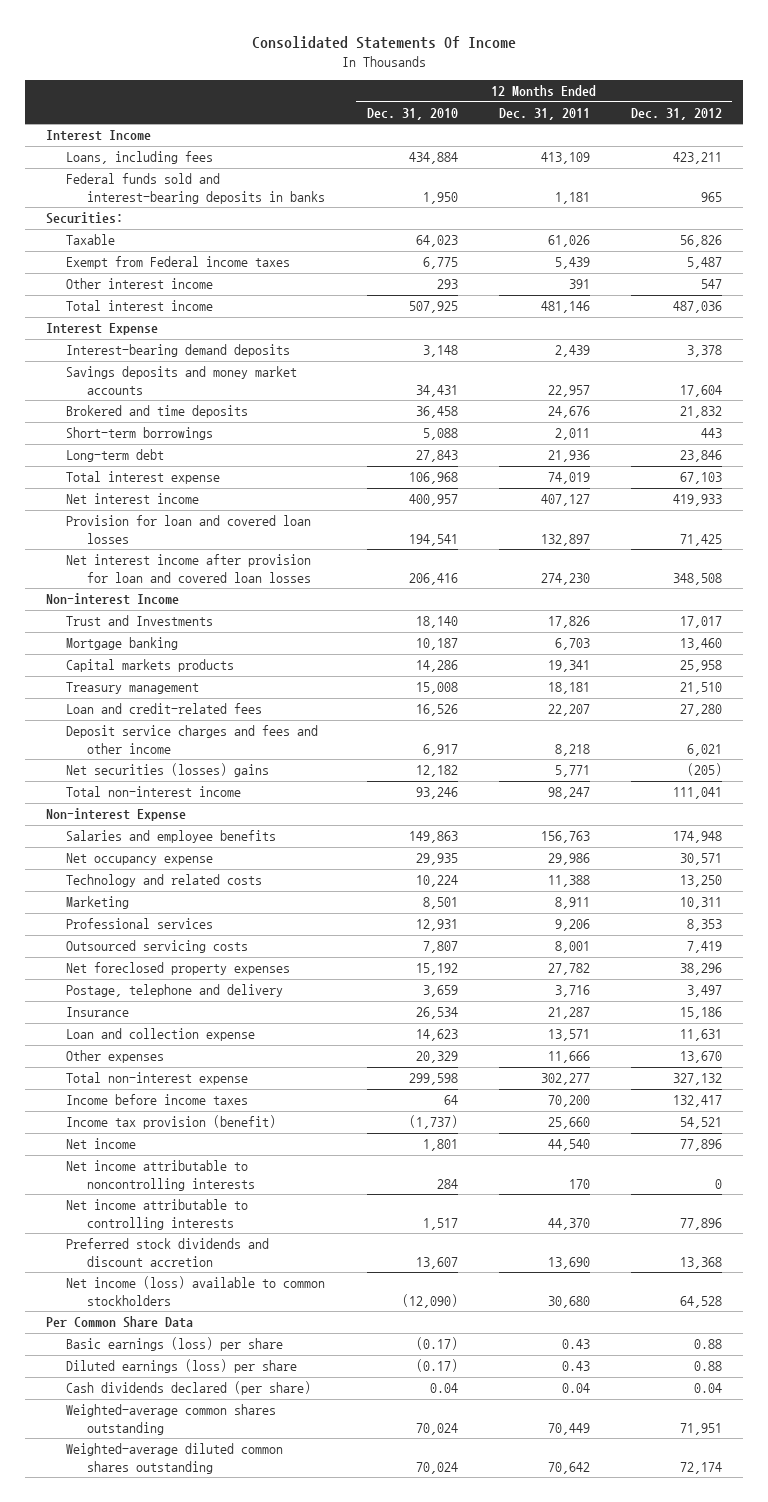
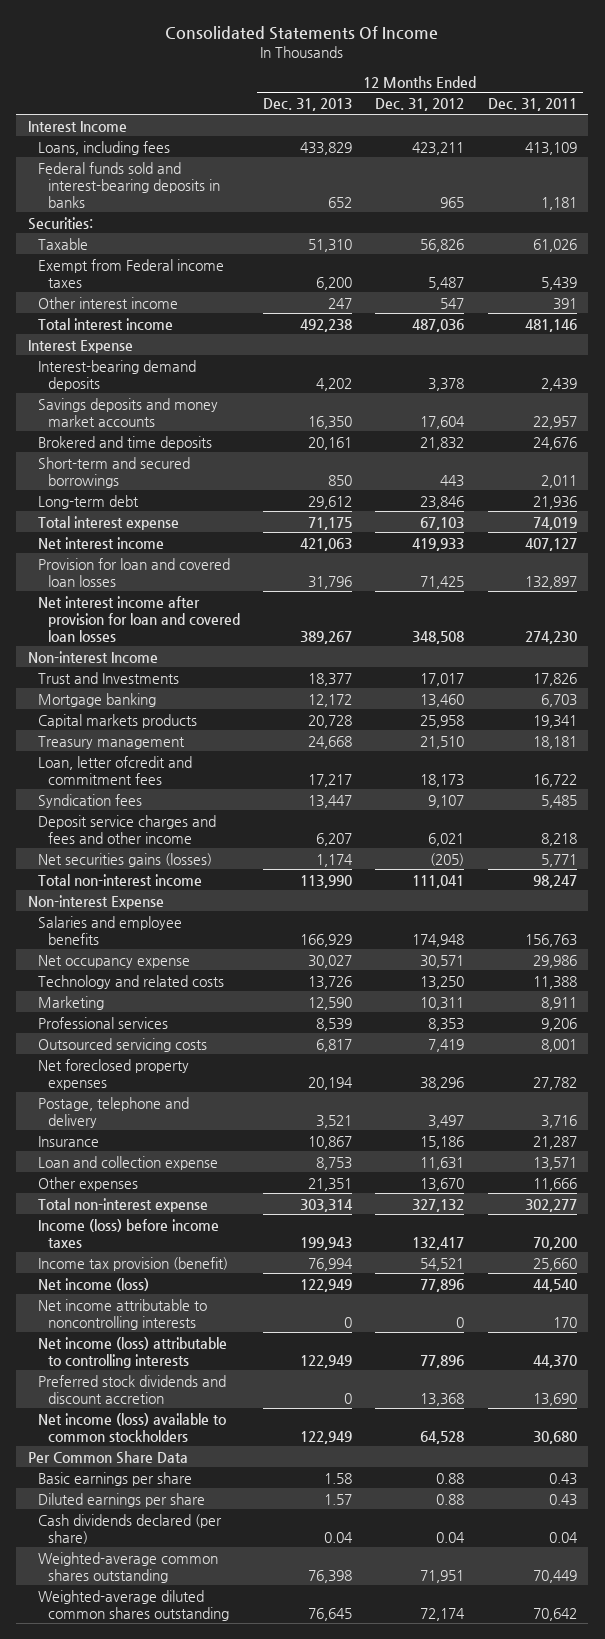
- | 12 Months Ended Dec. 31, 2010 | 12 Months Ended Dec. 31, 2011 | 12 Months Ended Dec. 31, 2012
+ | 12 Months Ended Dec. 31, 2013 | 12 Months Ended Dec. 31, 2012 | 12 Months Ended Dec. 31, 2011
- Short-term borrowings | 5,088 | 2,011 | 443
+ Short-term and secured borrowings | 850 | 443 | 2,011
- Loan and credit-related fees | 16,526 | 22,207 | 27,280
+ Loan, letter ofcredit and commitment fees | 17,217 | 18,173 | 16,722
+ Syndication fees | 13,447 | 9,107 | 5,485
- Net securities (losses) gains | 12,182 | 5,771 | (205)
+ Net securities gains (losses) | 1,174 | (205) | 5,771
- Income before income taxes | 64 | 70,200 | 132,417
+ Income (loss) before income taxes | 199,943 | 132,417 | 70,200
- Net income | 1,801 | 44,540 | 77,896
+ Net income (loss) | 122,949 | 77,896 | 44,540
- Net income attributable to controlling interests | 1,517 | 44,370 | 77,896
+ Net income (loss) attributable to controlling interests | 122,949 | 77,896 | 44,370
- Basic earnings (loss) per share | (0.17) | 0.43 | 0.88
- Diluted earnings (loss) per share | (0.17) | 0.43 | 0.88
+ Basic earnings per share | 1.58 | 0.88 | 0.43
+ Diluted earnings per share | 1.57 | 0.88 | 0.43

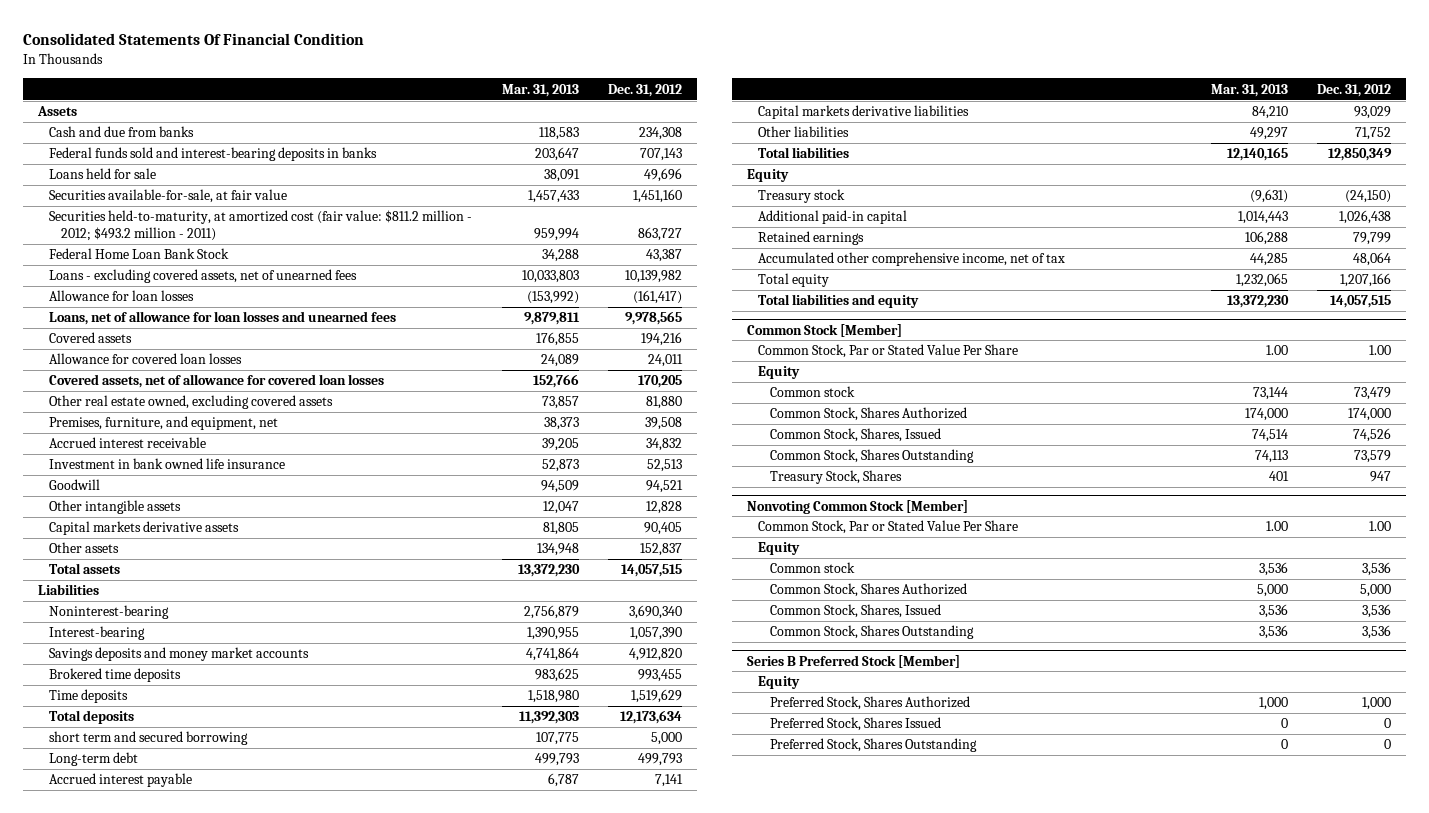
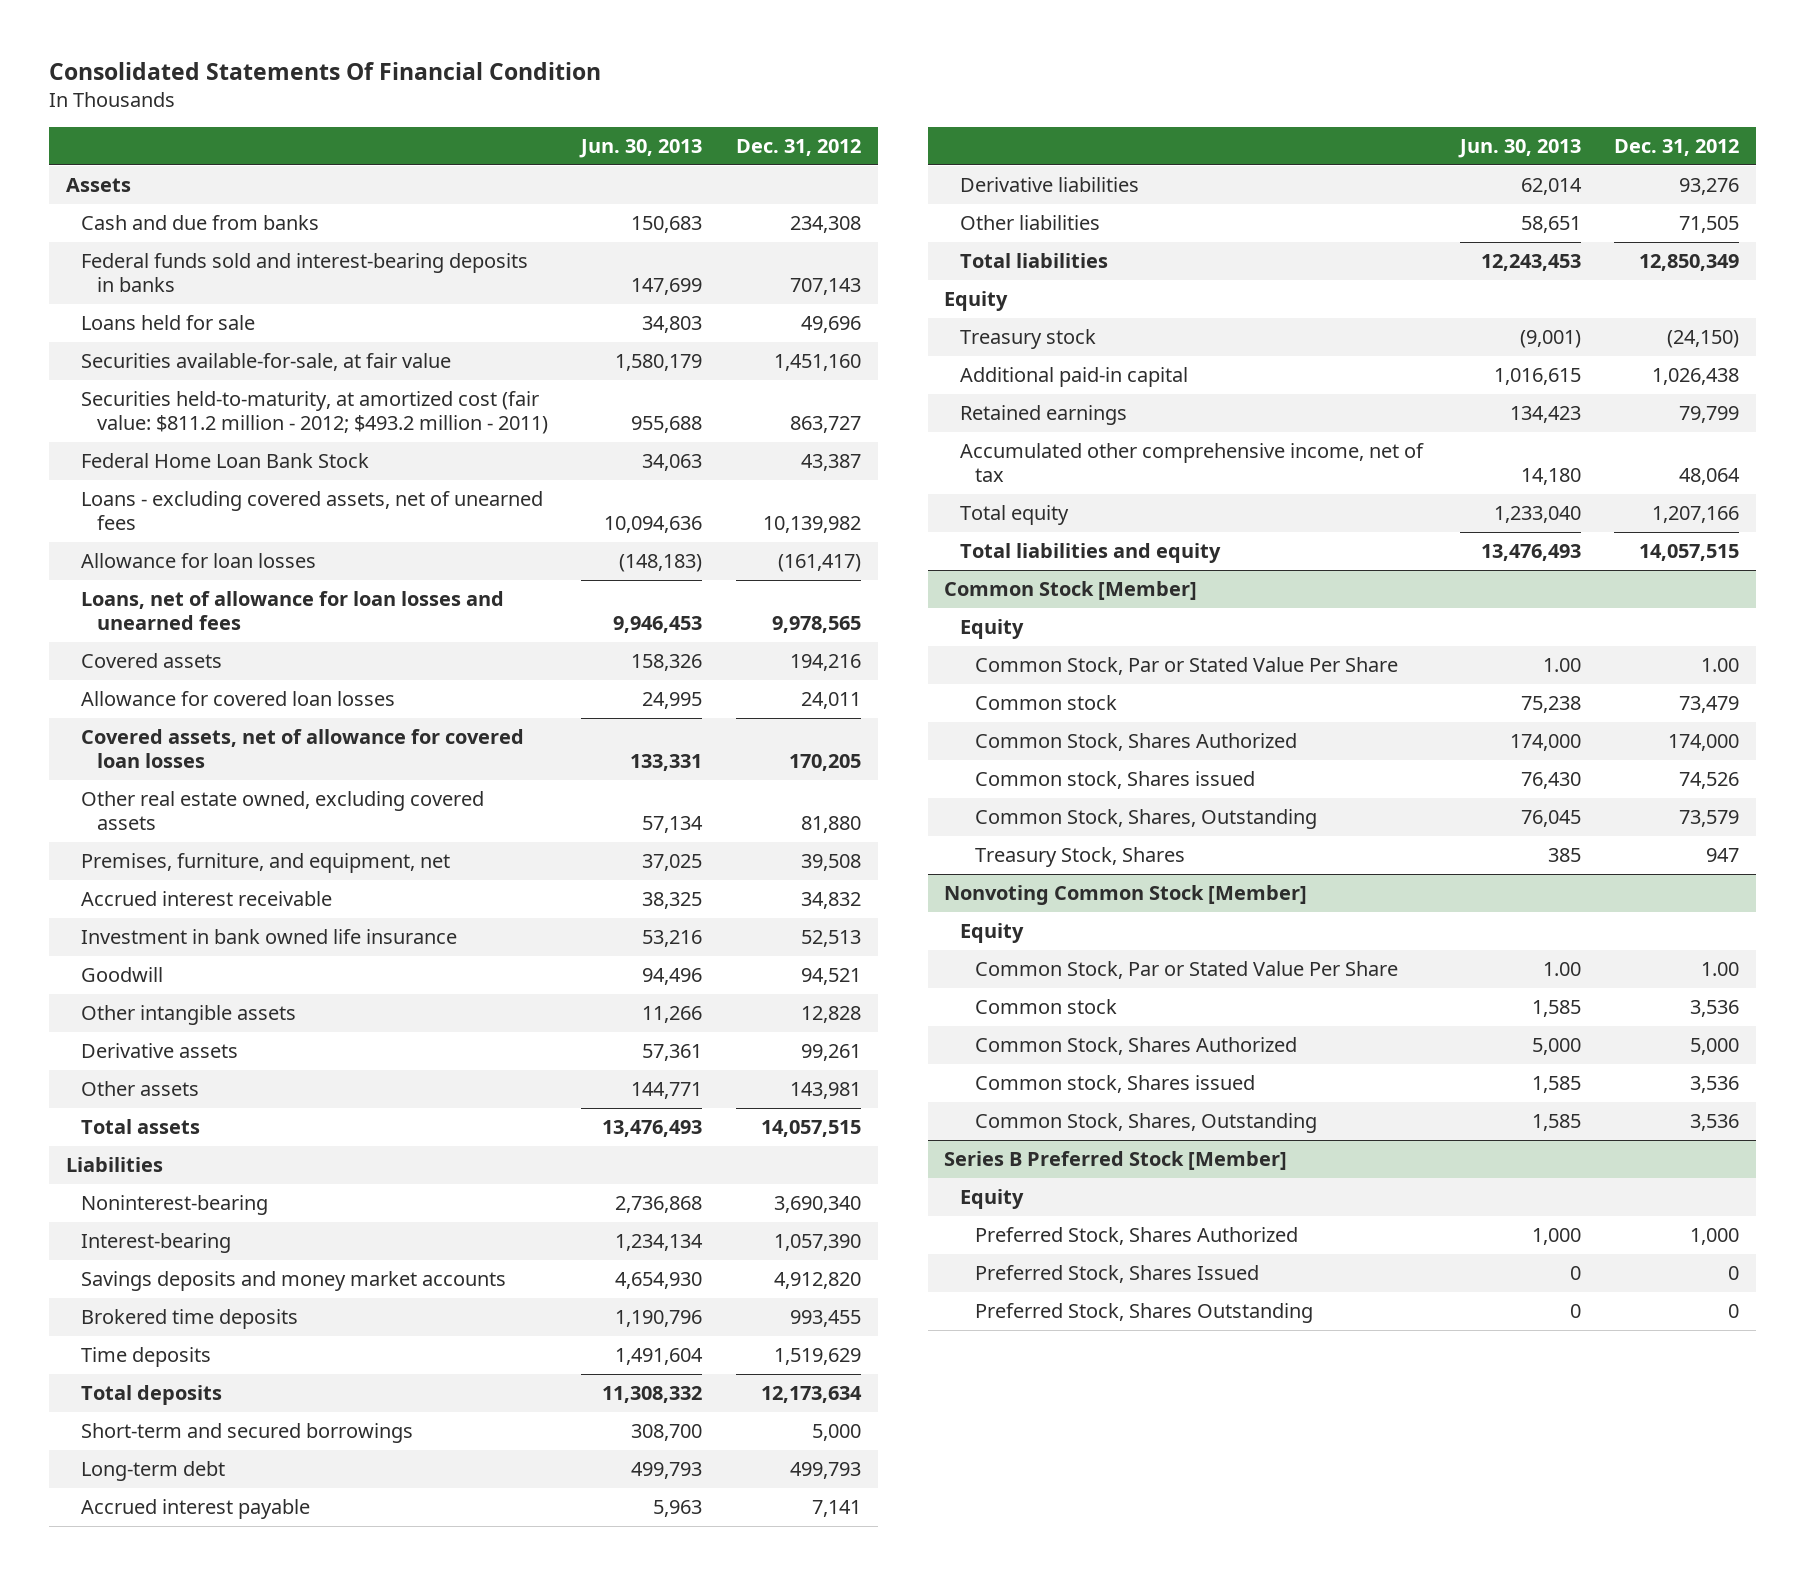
- | Mar. 31, 2013 | Dec. 31, 2012
+ | Jun. 30, 2013 | Dec. 31, 2012
- Capital markets derivative assets | 81,805 | 90,405
- Other assets | 134,948 | 152,837
+ Derivative assets | 57,361 | 99,261
+ Other assets | 144,771 | 143,981
- short term and secured borrowing | 107,775 | 5,000
+ Short-term and secured borrowings | 308,700 | 5,000
- Capital markets derivative liabilities | 84,210 | 93,029
- Other liabilities | 49,297 | 71,752
+ Derivative liabilities | 62,014 | 93,276
+ Other liabilities | 58,651 | 71,505
@ Common Stock [Member]
moved down: Common Stock, Par or Stated Value Per Share | 1.00 | 1.00
- Common Stock, Shares, Issued | 74,514 | 74,526
- Common Stock, Shares Outstanding | 74,113 | 73,579
+ Common stock, Shares issued | 76,430 | 74,526
+ Common Stock, Shares, Outstanding | 76,045 | 73,579
@ Nonvoting Common Stock [Member]
moved down: Common Stock, Par or Stated Value Per Share | 1.00 | 1.00
- Common Stock, Shares, Issued | 3,536 | 3,536
- Common Stock, Shares Outstanding | 3,536 | 3,536
+ Common stock, Shares issued | 1,585 | 3,536
+ Common Stock, Shares, Outstanding | 1,585 | 3,536

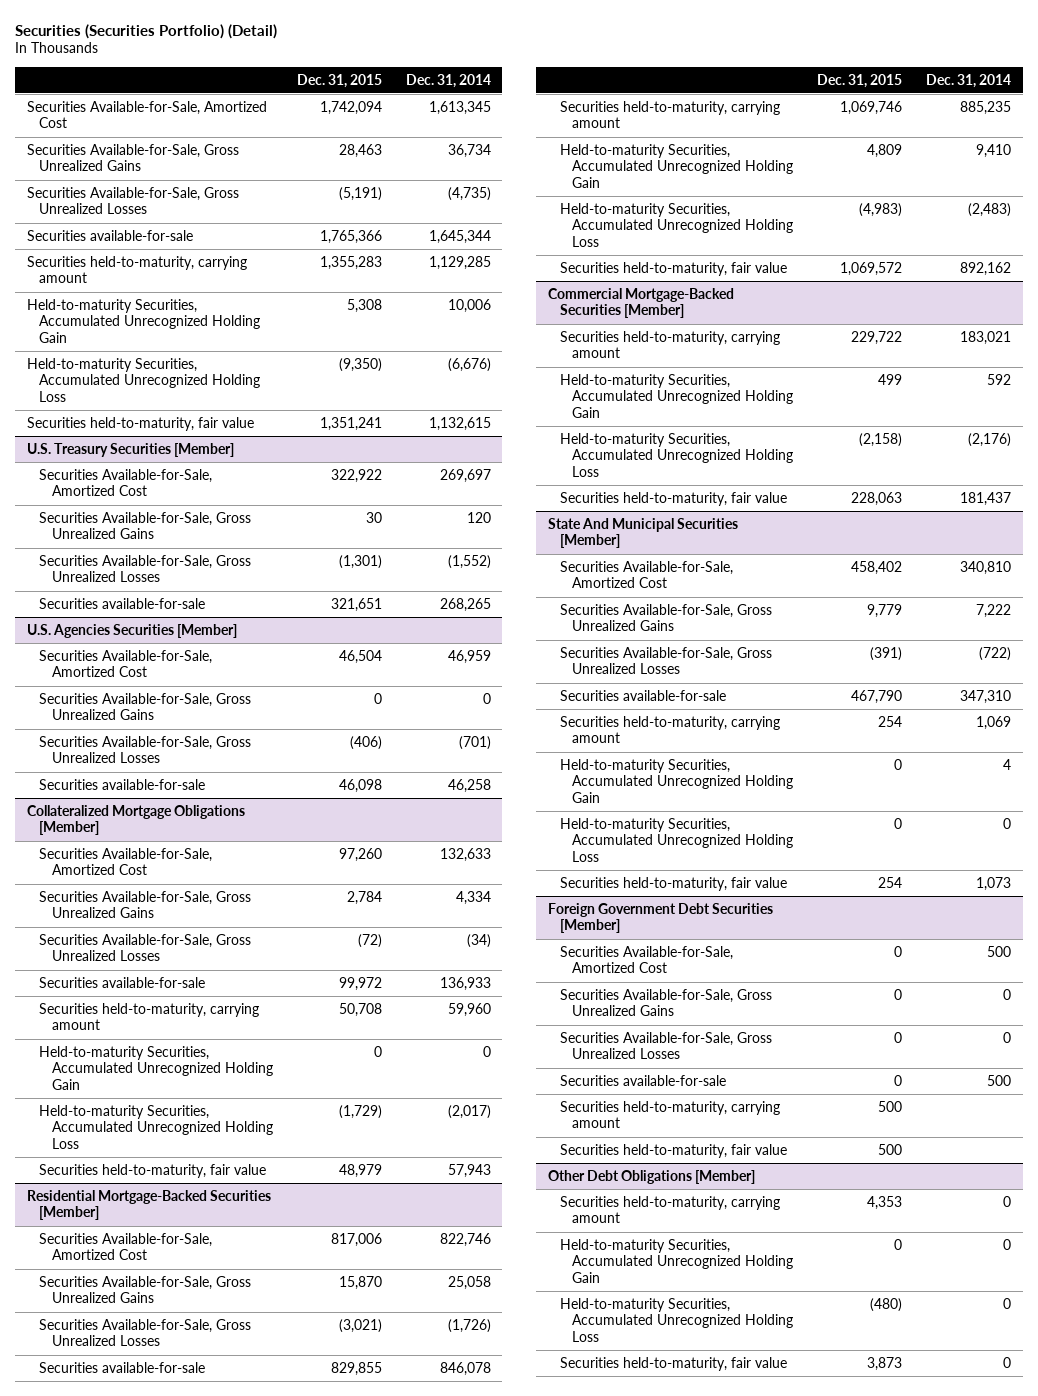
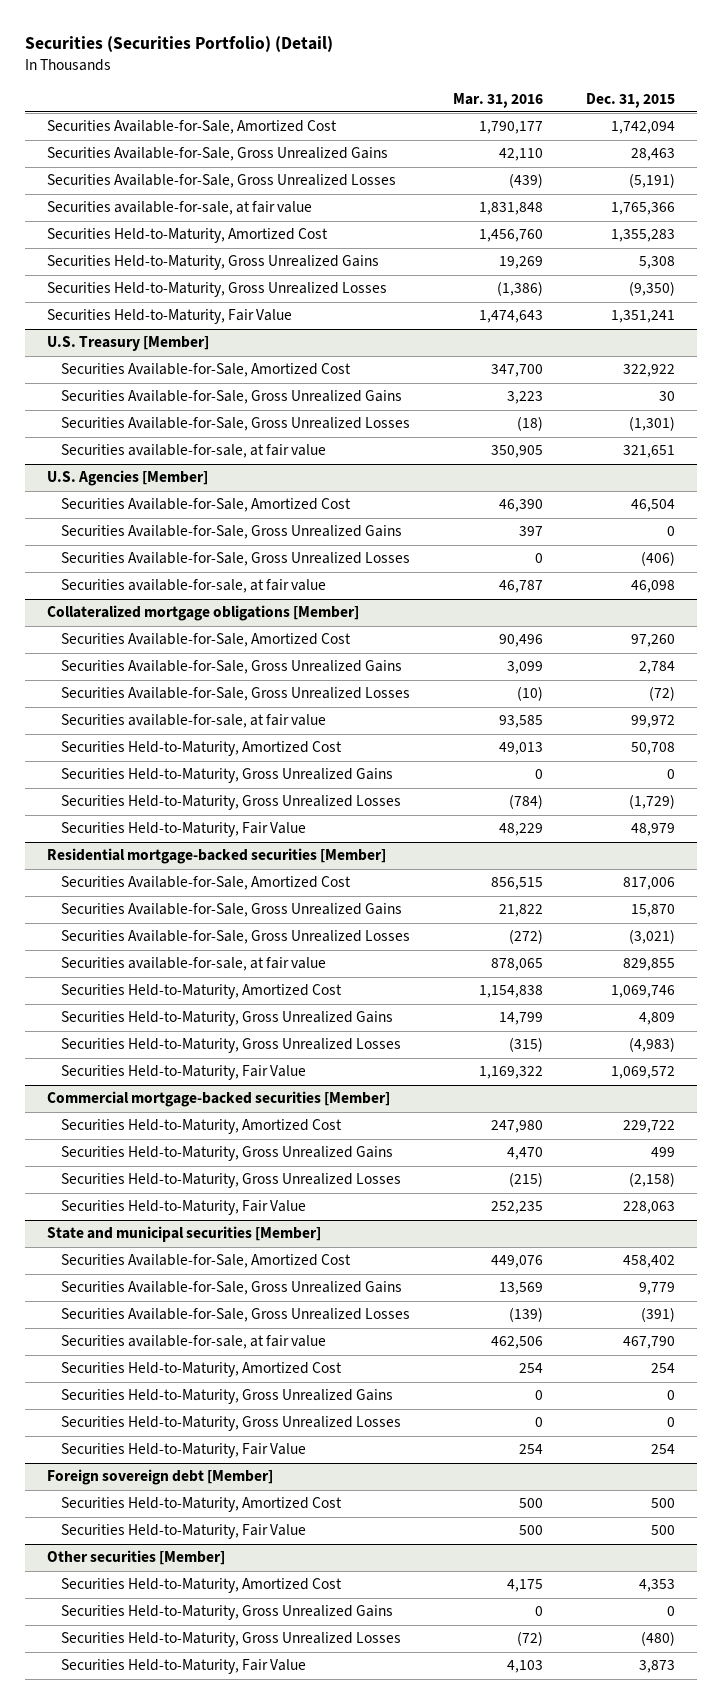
- | Dec. 31, 2015 | Dec. 31, 2014
+ | Mar. 31, 2016 | Dec. 31, 2015
- Securities available-for-sale | 1,765,366 | 1,645,344
- Securities held-to-maturity, carrying amount | 1,355,283 | 1,129,285
- Held-to-maturity Securities, Accumulated Unrecognized Holding Gain | 5,308 | 10,006
- Held-to-maturity Securities, Accumulated Unrecognized Holding Loss | (9,350) | (6,676)
- Securities held-to-maturity, fair value | 1,351,241 | 1,132,615
- U.S. Treasury Securities [Member]
+ Securities available-for-sale, at fair value | 1,831,848 | 1,765,366
+ Securities Held-to-Maturity, Amortized Cost | 1,456,760 | 1,355,283
+ Securities Held-to-Maturity, Gross Unrealized Gains | 19,269 | 5,308
+ Securities Held-to-Maturity, Gross Unrealized Losses | (1,386) | (9,350)
+ Securities Held-to-Maturity, Fair Value | 1,474,643 | 1,351,241
+ U.S. Treasury [Member]
- Securities available-for-sale | 321,651 | 268,265
- U.S. Agencies Securities [Member]
+ Securities available-for-sale, at fair value | 350,905 | 321,651
+ U.S. Agencies [Member]
- Securities available-for-sale | 46,098 | 46,258
- Collateralized Mortgage Obligations [Member]
+ Securities available-for-sale, at fair value | 46,787 | 46,098
+ Collateralized mortgage obligations [Member]
- Securities available-for-sale | 99,972 | 136,933
- Securities held-to-maturity, carrying amount | 50,708 | 59,960
- Held-to-maturity Securities, Accumulated Unrecognized Holding Gain | 0 | 0
- Held-to-maturity Securities, Accumulated Unrecognized Holding Loss | (1,729) | (2,017)
- Securities held-to-maturity, fair value | 48,979 | 57,943
- Residential Mortgage-Backed Securities [Member]
+ Securities available-for-sale, at fair value | 93,585 | 99,972
+ Securities Held-to-Maturity, Amortized Cost | 49,013 | 50,708
+ Securities Held-to-Maturity, Gross Unrealized Gains | 0 | 0
+ Securities Held-to-Maturity, Gross Unrealized Losses | (784) | (1,729)
+ Securities Held-to-Maturity, Fair Value | 48,229 | 48,979
+ Residential mortgage-backed securities [Member]
- Securities available-for-sale | 829,855 | 846,078
- Securities held-to-maturity, carrying amount | 1,069,746 | 885,235
- Held-to-maturity Securities, Accumulated Unrecognized Holding Gain | 4,809 | 9,410
- Held-to-maturity Securities, Accumulated Unrecognized Holding Loss | (4,983) | (2,483)
- Securities held-to-maturity, fair value | 1,069,572 | 892,162
- Commercial Mortgage-Backed Securities [Member]
- Securities held-to-maturity, carrying amount | 229,722 | 183,021
- Held-to-maturity Securities, Accumulated Unrecognized Holding Gain | 499 | 592
- Held-to-maturity Securities, Accumulated Unrecognized Holding Loss | (2,158) | (2,176)
- Securities held-to-maturity, fair value | 228,063 | 181,437
- State And Municipal Securities [Member]
+ Securities available-for-sale, at fair value | 878,065 | 829,855
+ Securities Held-to-Maturity, Amortized Cost | 1,154,838 | 1,069,746
+ Securities Held-to-Maturity, Gross Unrealized Gains | 14,799 | 4,809
+ Securities Held-to-Maturity, Gross Unrealized Losses | (315) | (4,983)
+ Securities Held-to-Maturity, Fair Value | 1,169,322 | 1,069,572
+ Commercial mortgage-backed securities [Member]
+ Securities Held-to-Maturity, Amortized Cost | 247,980 | 229,722
+ Securities Held-to-Maturity, Gross Unrealized Gains | 4,470 | 499
+ Securities Held-to-Maturity, Gross Unrealized Losses | (215) | (2,158)
+ Securities Held-to-Maturity, Fair Value | 252,235 | 228,063
+ State and municipal securities [Member]
- Securities available-for-sale | 467,790 | 347,310
- Securities held-to-maturity, carrying amount | 254 | 1,069
- Held-to-maturity Securities, Accumulated Unrecognized Holding Gain | 0 | 4
- Held-to-maturity Securities, Accumulated Unrecognized Holding Loss | 0 | 0
- Securities held-to-maturity, fair value | 254 | 1,073
- Foreign Government Debt Securities [Member]
- Securities Available-for-Sale, Amortized Cost | 0 | 500
- Securities Available-for-Sale, Gross Unrealized Gains | 0 | 0
- Securities Available-for-Sale, Gross Unrealized Losses | 0 | 0
- Securities available-for-sale | 0 | 500
- Securities held-to-maturity, carrying amount | 500 |
- Securities held-to-maturity, fair value | 500 |
- Other Debt Obligations [Member]
- Securities held-to-maturity, carrying amount | 4,353 | 0
- Held-to-maturity Securities, Accumulated Unrecognized Holding Gain | 0 | 0
- Held-to-maturity Securities, Accumulated Unrecognized Holding Loss | (480) | 0
- Securities held-to-maturity, fair value | 3,873 | 0
+ Securities available-for-sale, at fair value | 462,506 | 467,790
+ Securities Held-to-Maturity, Amortized Cost | 254 | 254
+ Securities Held-to-Maturity, Gross Unrealized Gains | 0 | 0
+ Securities Held-to-Maturity, Gross Unrealized Losses | 0 | 0
+ Securities Held-to-Maturity, Fair Value | 254 | 254
+ Foreign sovereign debt [Member]
+ Securities Held-to-Maturity, Amortized Cost | 500 | 500
+ Securities Held-to-Maturity, Fair Value | 500 | 500
+ Other securities [Member]
+ Securities Held-to-Maturity, Amortized Cost | 4,175 | 4,353
+ Securities Held-to-Maturity, Gross Unrealized Gains | 0 | 0
+ Securities Held-to-Maturity, Gross Unrealized Losses | (72) | (480)
+ Securities Held-to-Maturity, Fair Value | 4,103 | 3,873

